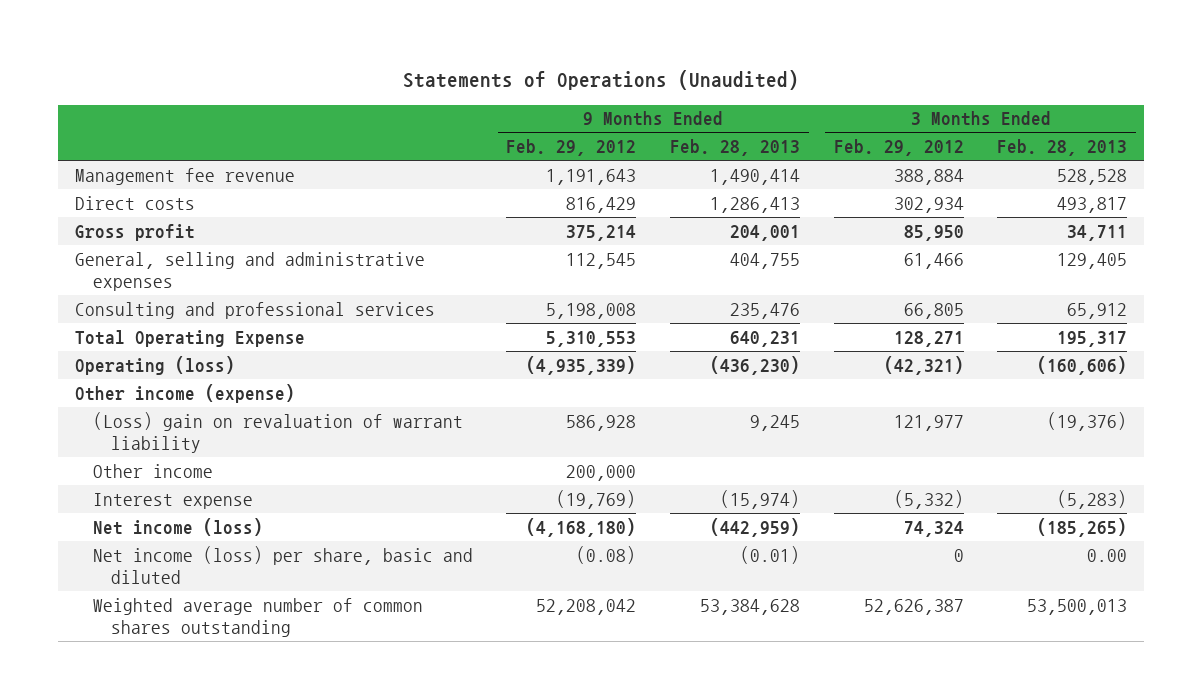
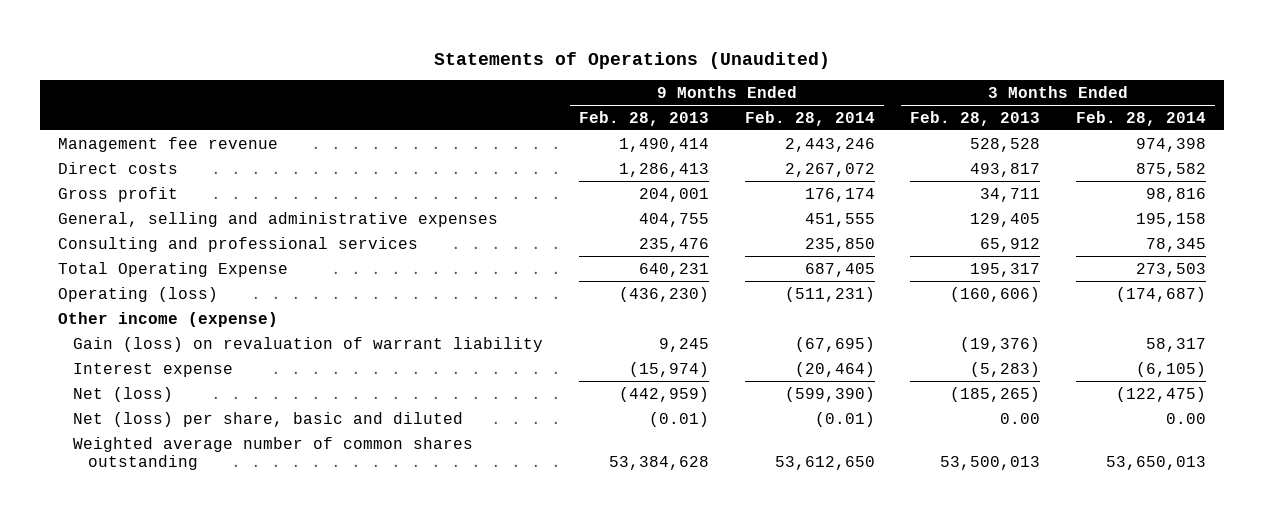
- | 9 Months Ended Feb. 29, 2012 | 9 Months Ended Feb. 28, 2013 | 3 Months Ended Feb. 29, 2012 | 3 Months Ended Feb. 28, 2013
+ | 9 Months Ended Feb. 28, 2013 | 9 Months Ended Feb. 28, 2014 | 3 Months Ended Feb. 28, 2013 | 3 Months Ended Feb. 28, 2014
- (Loss) gain on revaluation of warrant liability | 586,928 | 9,245 | 121,977 | (19,376)
- Other income | 200,000 | | |
+ Gain (loss) on revaluation of warrant liability | 9,245 | (67,695) | (19,376) | 58,317
- Net income (loss) | (4,168,180) | (442,959) | 74,324 | (185,265)
- Net income (loss) per share, basic and diluted | (0.08) | (0.01) | 0 | 0.00
+ Net (loss) | (442,959) | (599,390) | (185,265) | (122,475)
+ Net (loss) per share, basic and diluted | (0.01) | (0.01) | 0.00 | 0.00

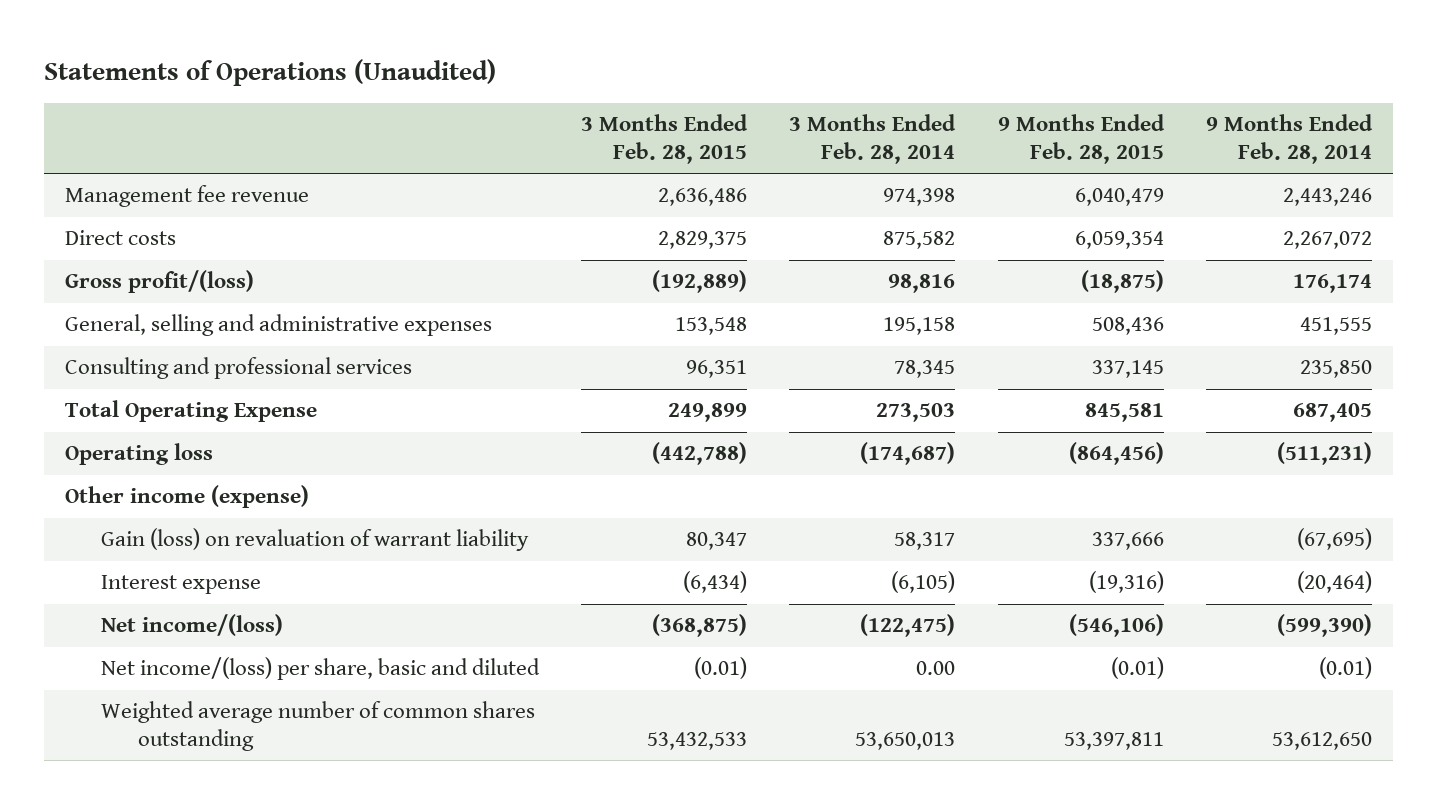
- | 9 Months Ended Feb. 28, 2013 | 9 Months Ended Feb. 28, 2014 | 3 Months Ended Feb. 28, 2013 | 3 Months Ended Feb. 28, 2014
+ | 3 Months Ended Feb. 28, 2015 | 3 Months Ended Feb. 28, 2014 | 9 Months Ended Feb. 28, 2015 | 9 Months Ended Feb. 28, 2014
- Gross profit | 204,001 | 176,174 | 34,711 | 98,816
+ Gross profit/(loss) | (192,889) | 98,816 | (18,875) | 176,174
- Operating (loss) | (436,230) | (511,231) | (160,606) | (174,687)
+ Operating loss | (442,788) | (174,687) | (864,456) | (511,231)
- Net (loss) | (442,959) | (599,390) | (185,265) | (122,475)
- Net (loss) per share, basic and diluted | (0.01) | (0.01) | 0.00 | 0.00
+ Net income/(loss) | (368,875) | (122,475) | (546,106) | (599,390)
+ Net income/(loss) per share, basic and diluted | (0.01) | 0.00 | (0.01) | (0.01)

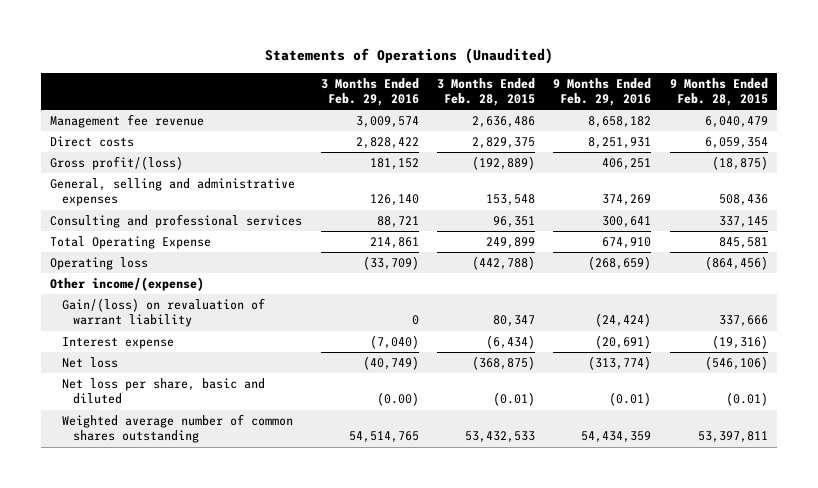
- | 3 Months Ended Feb. 28, 2015 | 3 Months Ended Feb. 28, 2014 | 9 Months Ended Feb. 28, 2015 | 9 Months Ended Feb. 28, 2014
+ | 3 Months Ended Feb. 29, 2016 | 3 Months Ended Feb. 28, 2015 | 9 Months Ended Feb. 29, 2016 | 9 Months Ended Feb. 28, 2015
- Other income (expense)
- Gain (loss) on revaluation of warrant liability | 80,347 | 58,317 | 337,666 | (67,695)
+ Other income/(expense)
+ Gain/(loss) on revaluation of warrant liability | 0 | 80,347 | (24,424) | 337,666
- Net income/(loss) | (368,875) | (122,475) | (546,106) | (599,390)
- Net income/(loss) per share, basic and diluted | (0.01) | 0.00 | (0.01) | (0.01)
+ Net loss | (40,749) | (368,875) | (313,774) | (546,106)
+ Net loss per share, basic and diluted | (0.00) | (0.01) | (0.01) | (0.01)

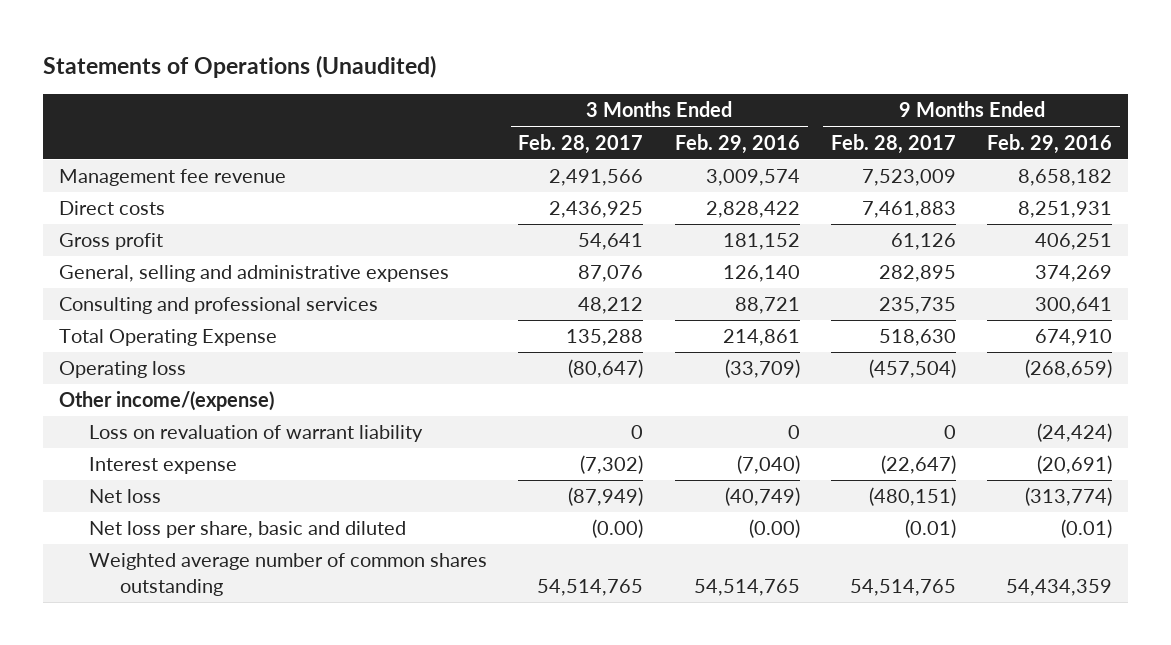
- | 3 Months Ended Feb. 29, 2016 | 3 Months Ended Feb. 28, 2015 | 9 Months Ended Feb. 29, 2016 | 9 Months Ended Feb. 28, 2015
+ | 3 Months Ended Feb. 28, 2017 | 3 Months Ended Feb. 29, 2016 | 9 Months Ended Feb. 28, 2017 | 9 Months Ended Feb. 29, 2016
- Gross profit/(loss) | 181,152 | (192,889) | 406,251 | (18,875)
+ Gross profit | 54,641 | 181,152 | 61,126 | 406,251
- Gain/(loss) on revaluation of warrant liability | 0 | 80,347 | (24,424) | 337,666
+ Loss on revaluation of warrant liability | 0 | 0 | 0 | (24,424)

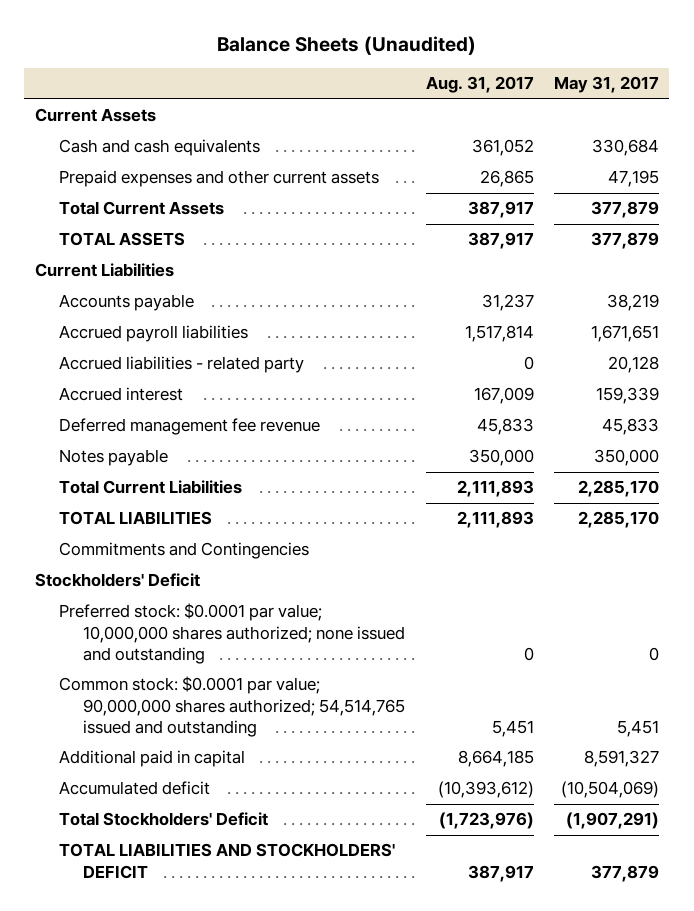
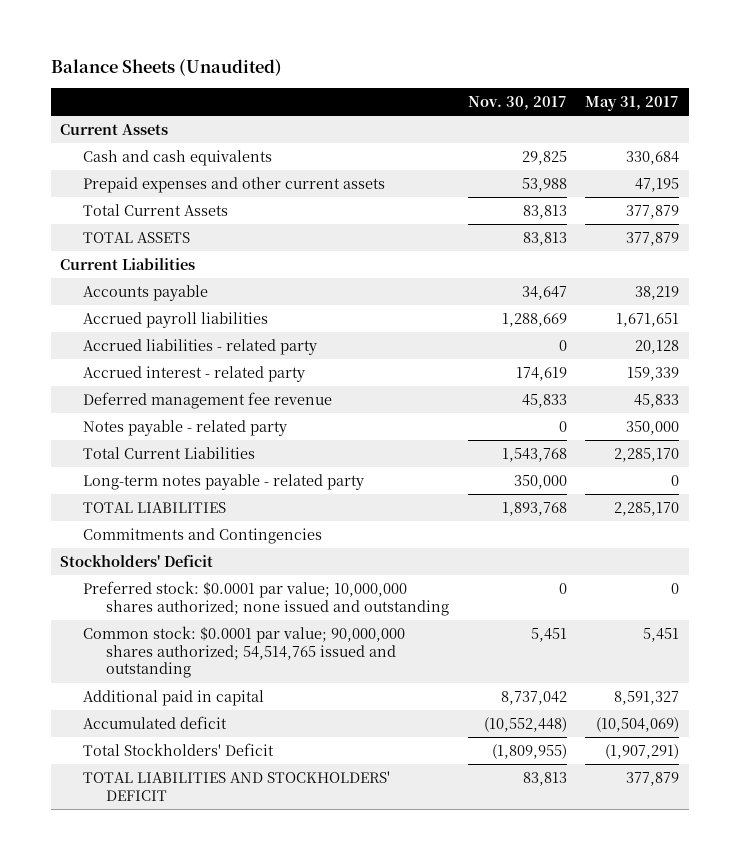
- | Aug. 31, 2017 | May 31, 2017
+ | Nov. 30, 2017 | May 31, 2017
- Accrued interest | 167,009 | 159,339
+ Accrued interest - related party | 174,619 | 159,339
- Notes payable | 350,000 | 350,000
+ Notes payable - related party | 0 | 350,000
+ Long-term notes payable - related party | 350,000 | 0

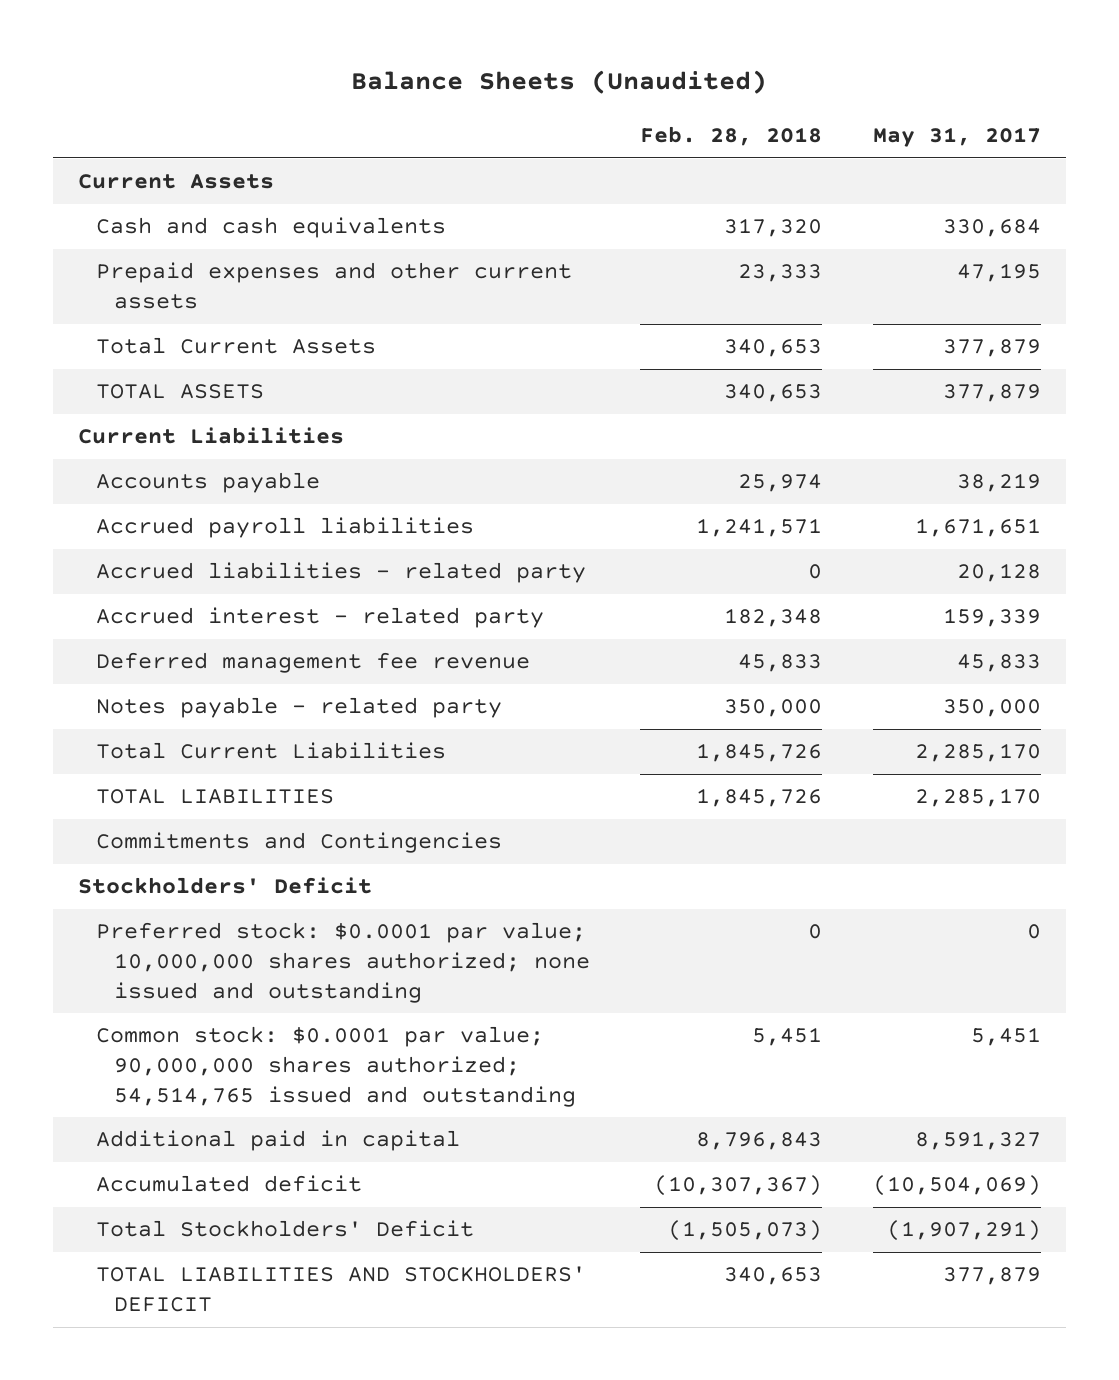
- | Nov. 30, 2017 | May 31, 2017
+ | Feb. 28, 2018 | May 31, 2017
- Long-term notes payable - related party | 350,000 | 0

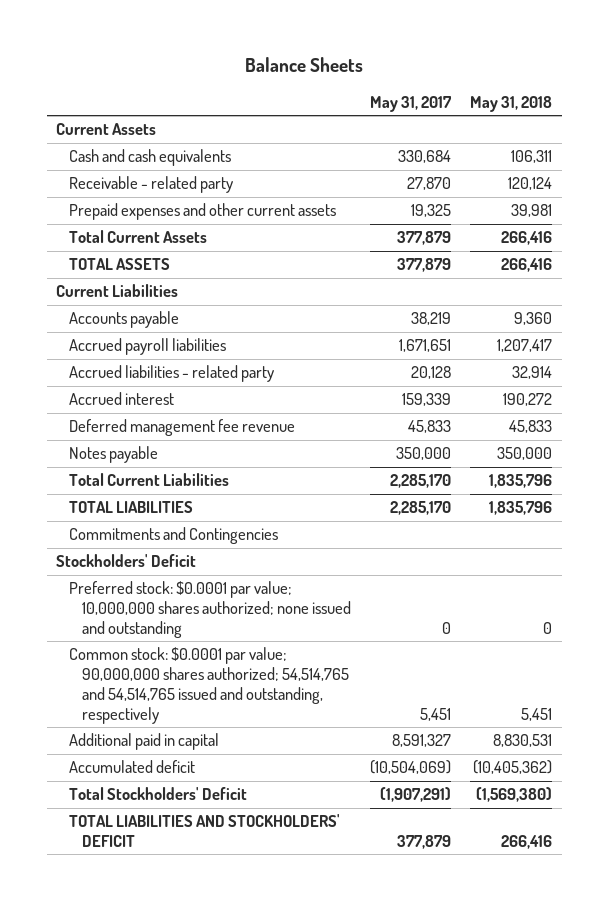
- Balance Sheets (Unaudited)
+ Balance Sheets
- | Feb. 28, 2018 | May 31, 2017
+ | May 31, 2017 | May 31, 2018
- Prepaid expenses and other current assets | 23,333 | 47,195
+ Receivable - related party | 27,870 | 120,124
+ Prepaid expenses and other current assets | 19,325 | 39,981
- Accrued interest - related party | 182,348 | 159,339
+ Accrued interest | 159,339 | 190,272
- Notes payable - related party | 350,000 | 350,000
+ Notes payable | 350,000 | 350,000
- Common stock: $0.0001 par value; 90,000,000 shares authorized; 54,514,765 issued and outstanding | 5,451 | 5,451
+ Common stock: $0.0001 par value; 90,000,000 shares authorized; 54,514,765 and 54,514,765 issued and outstanding, respectively | 5,451 | 5,451

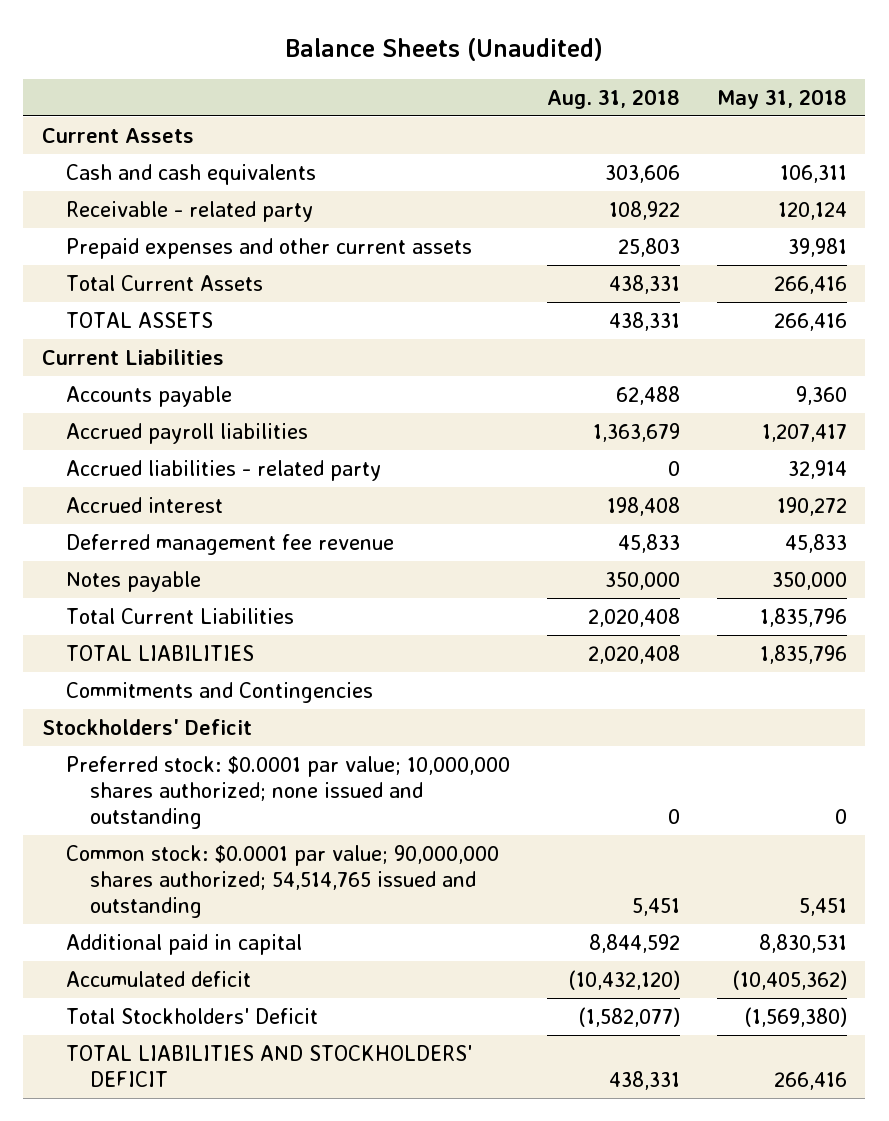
- Balance Sheets
+ Balance Sheets (Unaudited)
- | May 31, 2017 | May 31, 2018
+ | Aug. 31, 2018 | May 31, 2018
- Common stock: $0.0001 par value; 90,000,000 shares authorized; 54,514,765 and 54,514,765 issued and outstanding, respectively | 5,451 | 5,451
+ Common stock: $0.0001 par value; 90,000,000 shares authorized; 54,514,765 issued and outstanding | 5,451 | 5,451

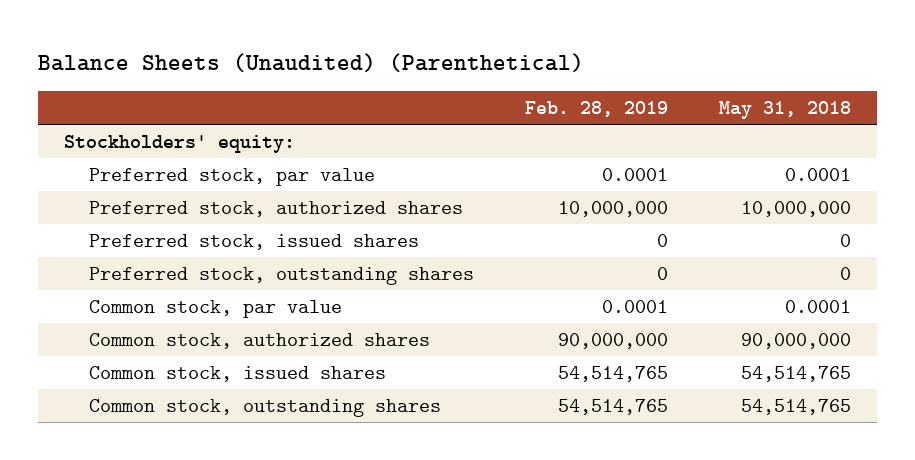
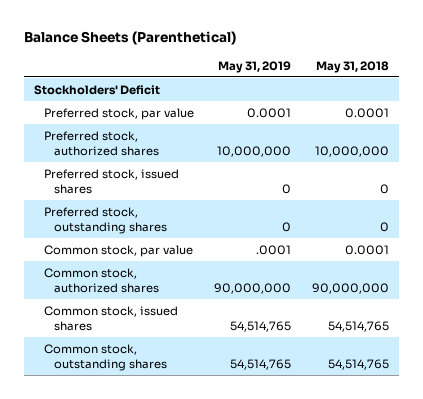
- Balance Sheets (Unaudited) (Parenthetical)
+ Balance Sheets (Parenthetical)
- | Feb. 28, 2019 | May 31, 2018
+ | May 31, 2019 | May 31, 2018
- Stockholders' equity:
+ Stockholders' Deficit

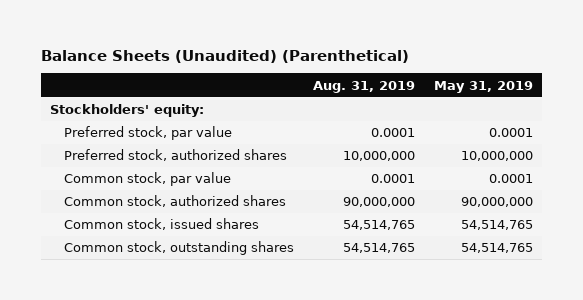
- Balance Sheets (Parenthetical)
+ Balance Sheets (Unaudited) (Parenthetical)
- | May 31, 2019 | May 31, 2018
+ | Aug. 31, 2019 | May 31, 2019
- Stockholders' Deficit
+ Stockholders' equity:
- Preferred stock, issued shares | 0 | 0
- Preferred stock, outstanding shares | 0 | 0
- Common stock, par value | .0001 | 0.0001
+ Common stock, par value | 0.0001 | 0.0001

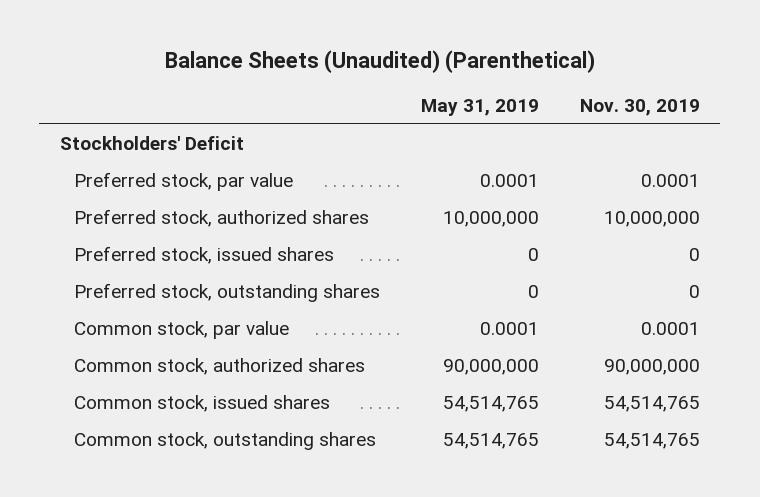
- | Aug. 31, 2019 | May 31, 2019
+ | May 31, 2019 | Nov. 30, 2019
- Stockholders' equity:
+ Stockholders' Deficit
+ Preferred stock, issued shares | 0 | 0
+ Preferred stock, outstanding shares | 0 | 0

